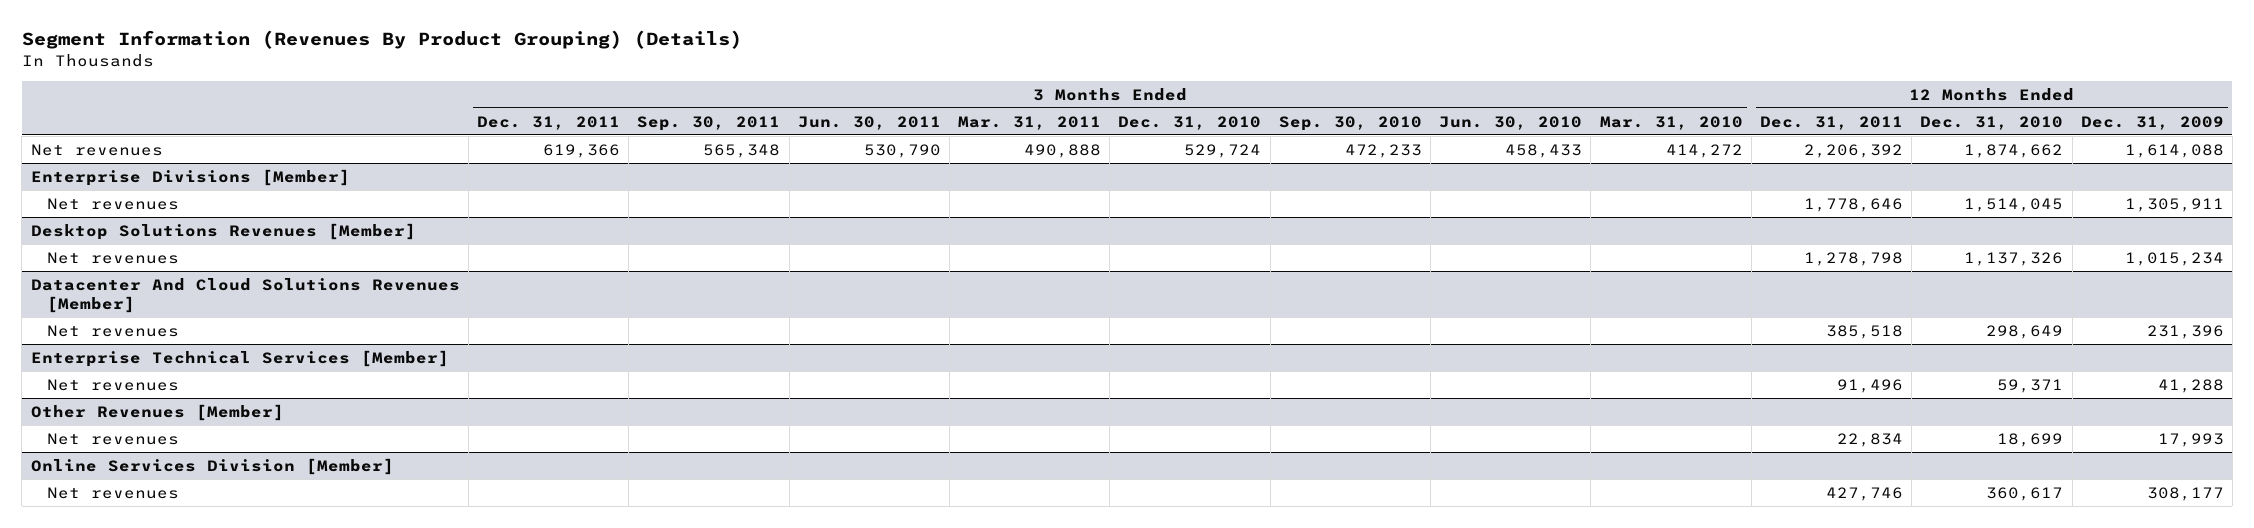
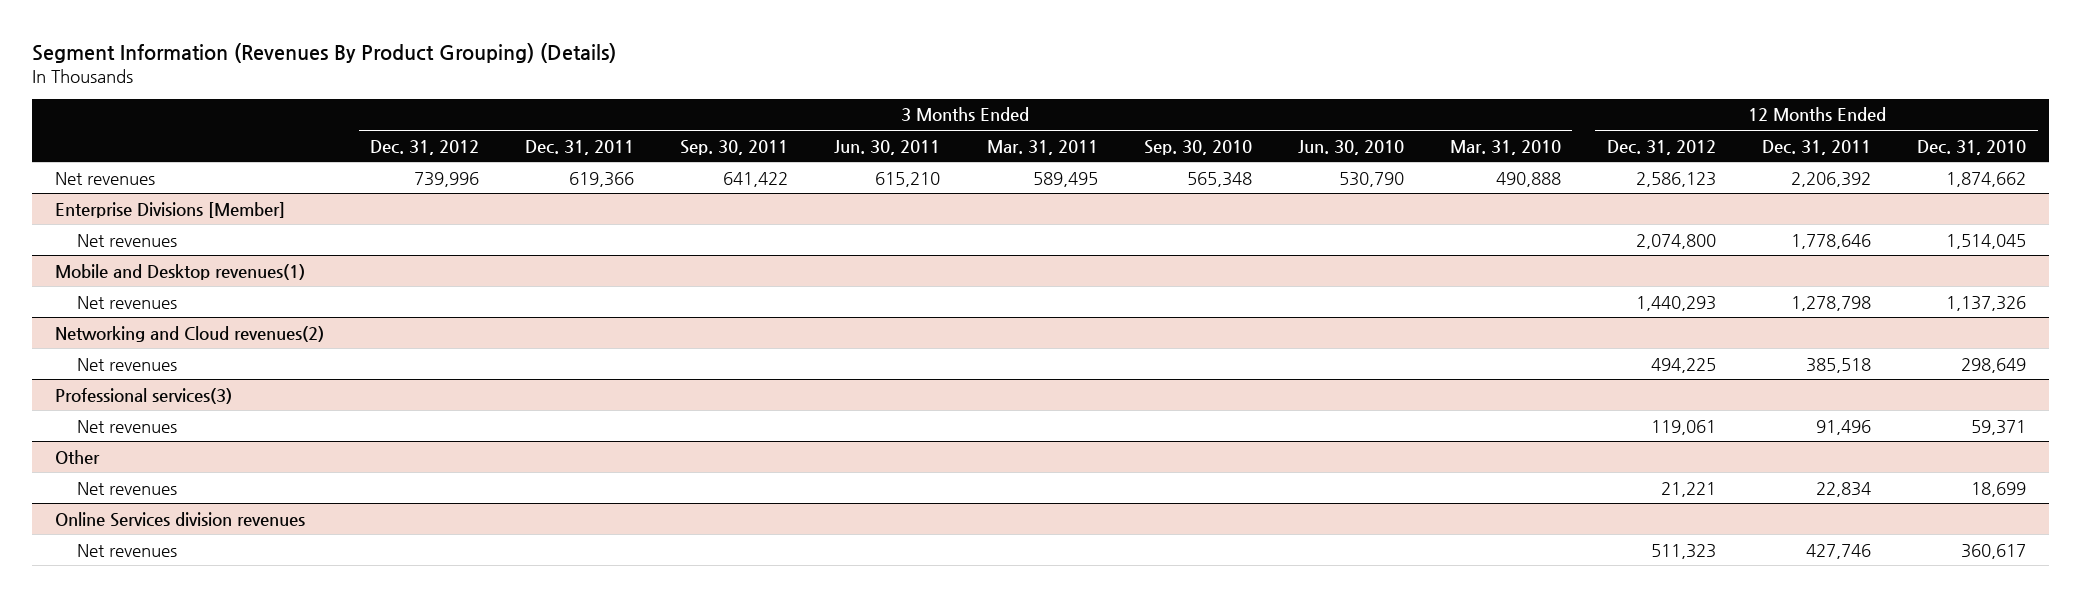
- | 3 Months Ended Dec. 31, 2011 | 3 Months Ended Sep. 30, 2011 | 3 Months Ended Jun. 30, 2011 | 3 Months Ended Mar. 31, 2011 | 3 Months Ended Dec. 31, 2010 | 3 Months Ended Sep. 30, 2010 | 3 Months Ended Jun. 30, 2010 | 3 Months Ended Mar. 31, 2010 | 12 Months Ended Dec. 31, 2011 | 12 Months Ended Dec. 31, 2010 | 12 Months Ended Dec. 31, 2009
+ | 3 Months Ended Dec. 31, 2012 | 3 Months Ended Dec. 31, 2011 | 3 Months Ended Sep. 30, 2011 | 3 Months Ended Jun. 30, 2011 | 3 Months Ended Mar. 31, 2011 | 3 Months Ended Sep. 30, 2010 | 3 Months Ended Jun. 30, 2010 | 3 Months Ended Mar. 31, 2010 | 12 Months Ended Dec. 31, 2012 | 12 Months Ended Dec. 31, 2011 | 12 Months Ended Dec. 31, 2010
- Net revenues | 619,366 | 565,348 | 530,790 | 490,888 | 529,724 | 472,233 | 458,433 | 414,272 | 2,206,392 | 1,874,662 | 1,614,088
+ Net revenues | 739,996 | 619,366 | 641,422 | 615,210 | 589,495 | 565,348 | 530,790 | 490,888 | 2,586,123 | 2,206,392 | 1,874,662
- Desktop Solutions Revenues [Member]
+ Mobile and Desktop revenues(1)
- Datacenter And Cloud Solutions Revenues [Member]
+ Networking and Cloud revenues(2)
- Enterprise Technical Services [Member]
+ Professional services(3)
- Other Revenues [Member]
+ Other
- Online Services Division [Member]
+ Online Services division revenues

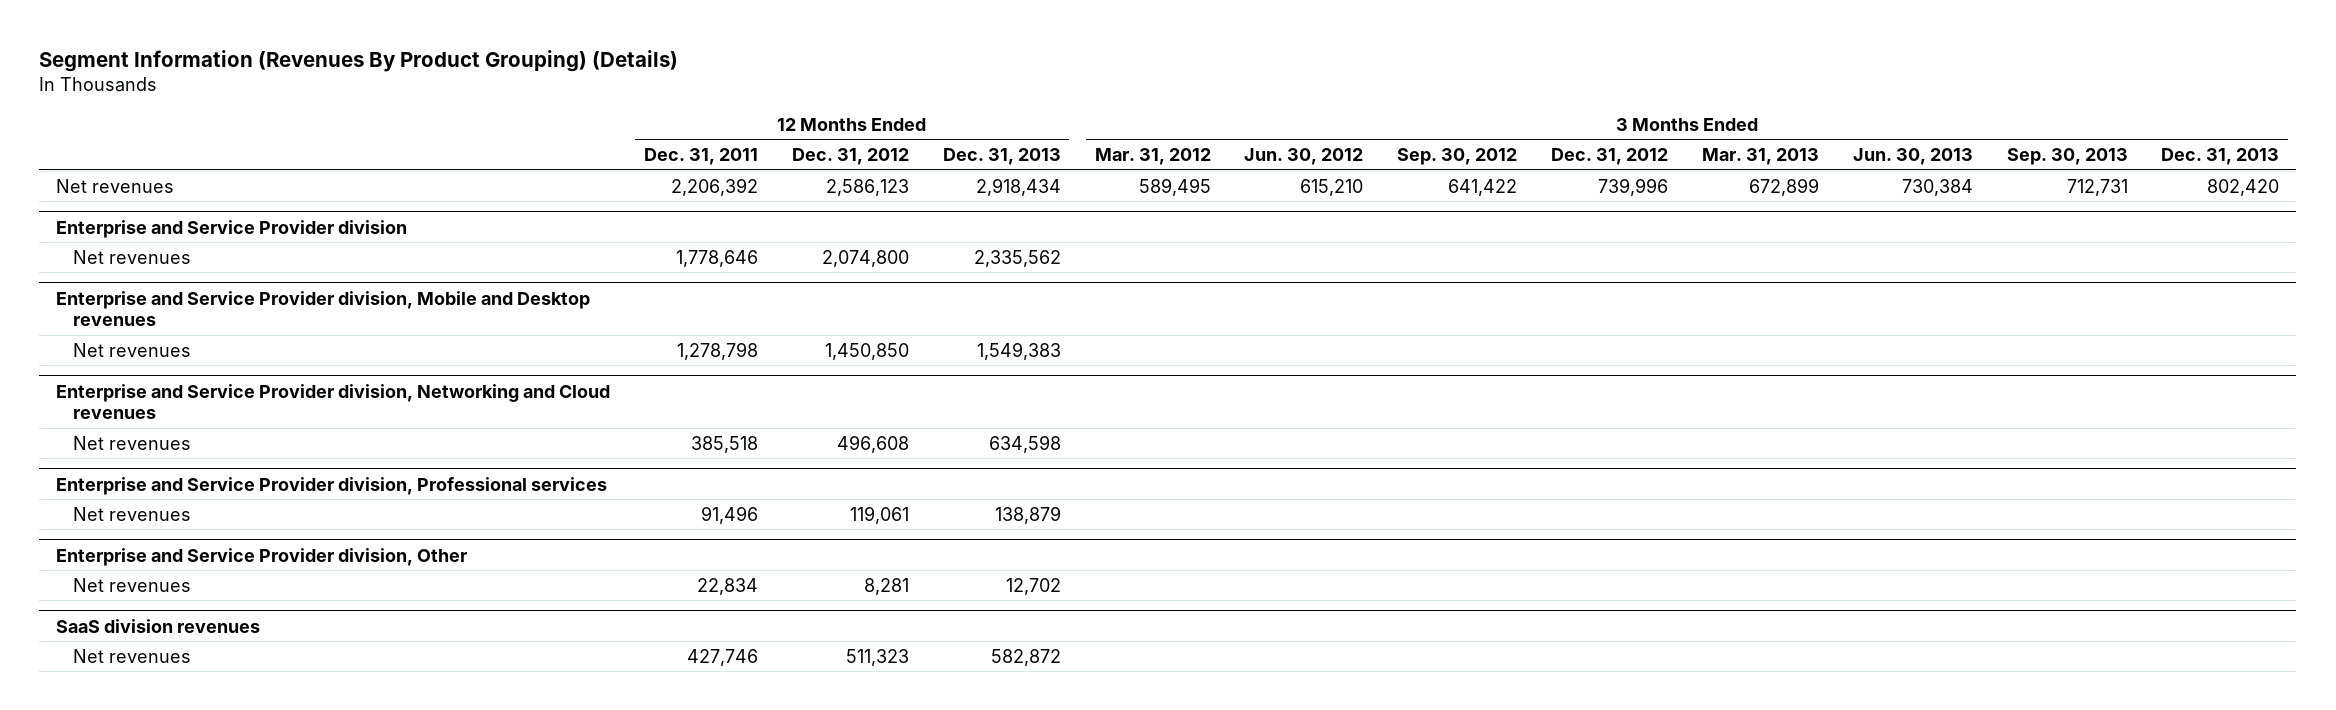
- | 3 Months Ended Dec. 31, 2012 | 3 Months Ended Dec. 31, 2011 | 3 Months Ended Sep. 30, 2011 | 3 Months Ended Jun. 30, 2011 | 3 Months Ended Mar. 31, 2011 | 3 Months Ended Sep. 30, 2010 | 3 Months Ended Jun. 30, 2010 | 3 Months Ended Mar. 31, 2010 | 12 Months Ended Dec. 31, 2012 | 12 Months Ended Dec. 31, 2011 | 12 Months Ended Dec. 31, 2010
+ | 12 Months Ended Dec. 31, 2011 | 12 Months Ended Dec. 31, 2012 | 12 Months Ended Dec. 31, 2013 | 3 Months Ended Mar. 31, 2012 | 3 Months Ended Jun. 30, 2012 | 3 Months Ended Sep. 30, 2012 | 3 Months Ended Dec. 31, 2012 | 3 Months Ended Mar. 31, 2013 | 3 Months Ended Jun. 30, 2013 | 3 Months Ended Sep. 30, 2013 | 3 Months Ended Dec. 31, 2013
- Enterprise Divisions [Member]
+ Enterprise and Service Provider division
- Mobile and Desktop revenues(1)
- Net revenues | | | | | | | | | 1,440,293 | 1,278,798 | 1,137,326
- Networking and Cloud revenues(2)
- Net revenues | | | | | | | | | 494,225 | 385,518 | 298,649
- Professional services(3)
+ Enterprise and Service Provider division, Mobile and Desktop revenues
+ Net revenues | 1,278,798 | 1,450,850 | 1,549,383 | | | | | | | |
+ Enterprise and Service Provider division, Networking and Cloud revenues
+ Net revenues | 385,518 | 496,608 | 634,598 | | | | | | | |
+ Enterprise and Service Provider division, Professional services
- Other
- Net revenues | | | | | | | | | 21,221 | 22,834 | 18,699
- Online Services division revenues
+ Enterprise and Service Provider division, Other
+ Net revenues | 22,834 | 8,281 | 12,702 | | | | | | | |
+ SaaS division revenues

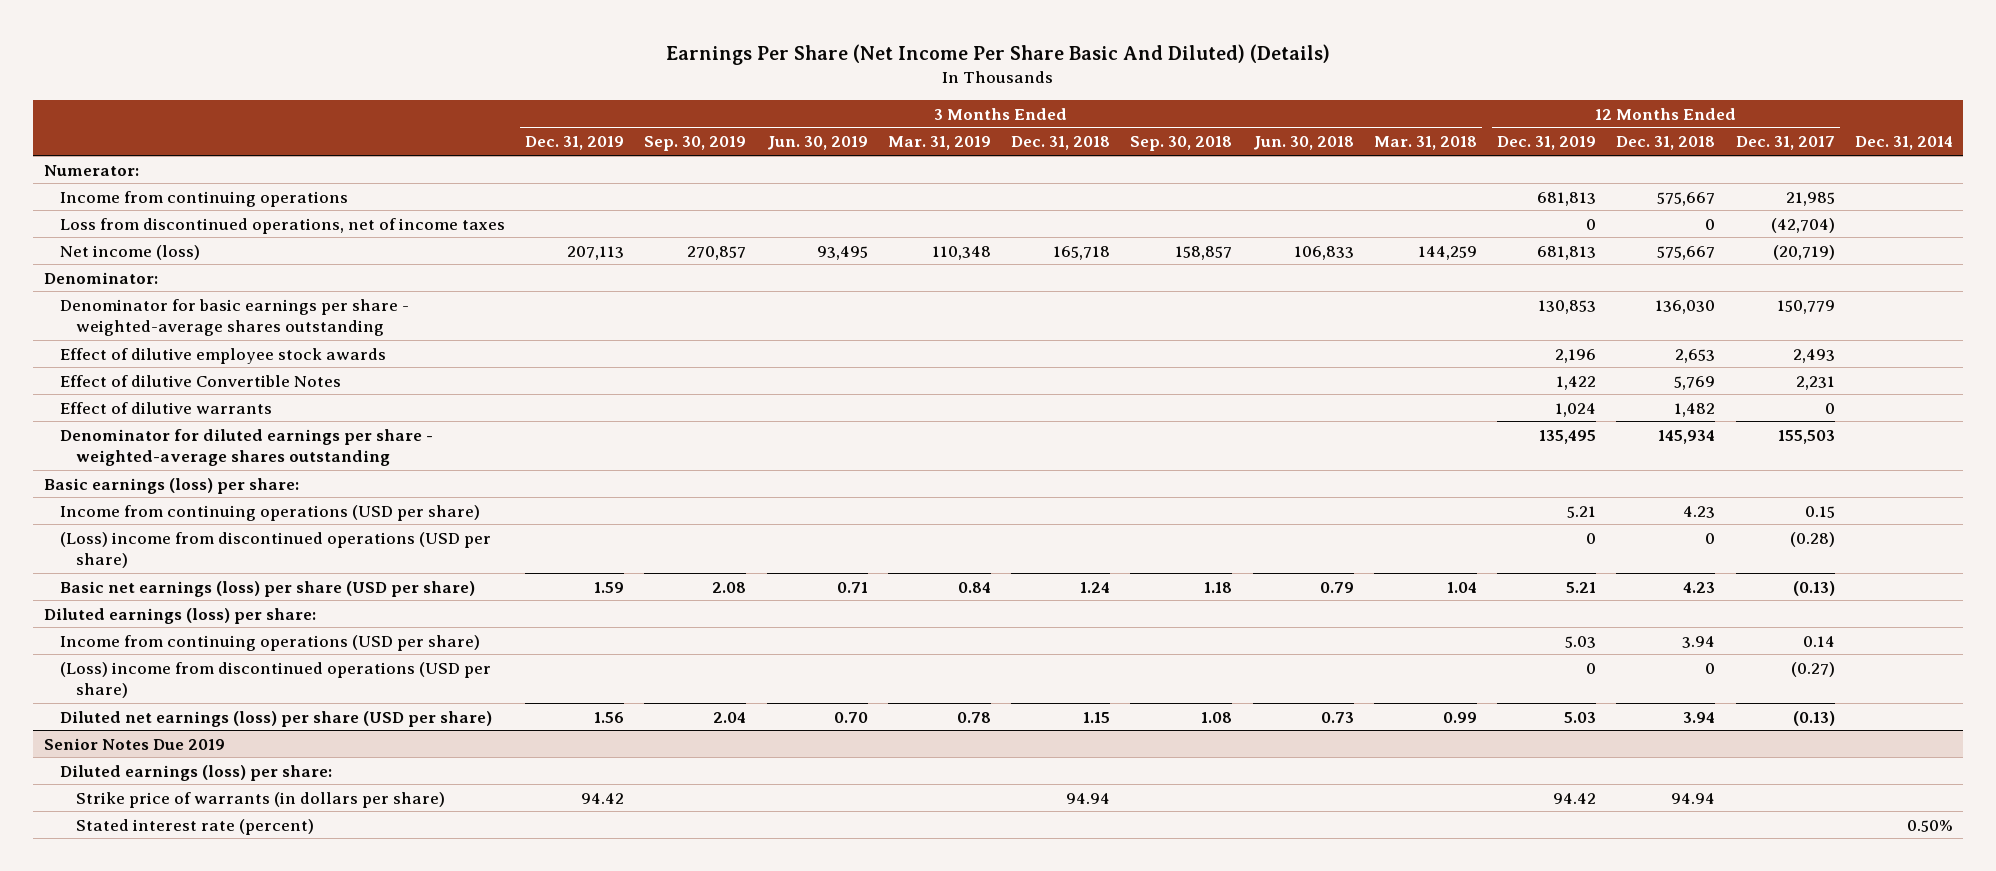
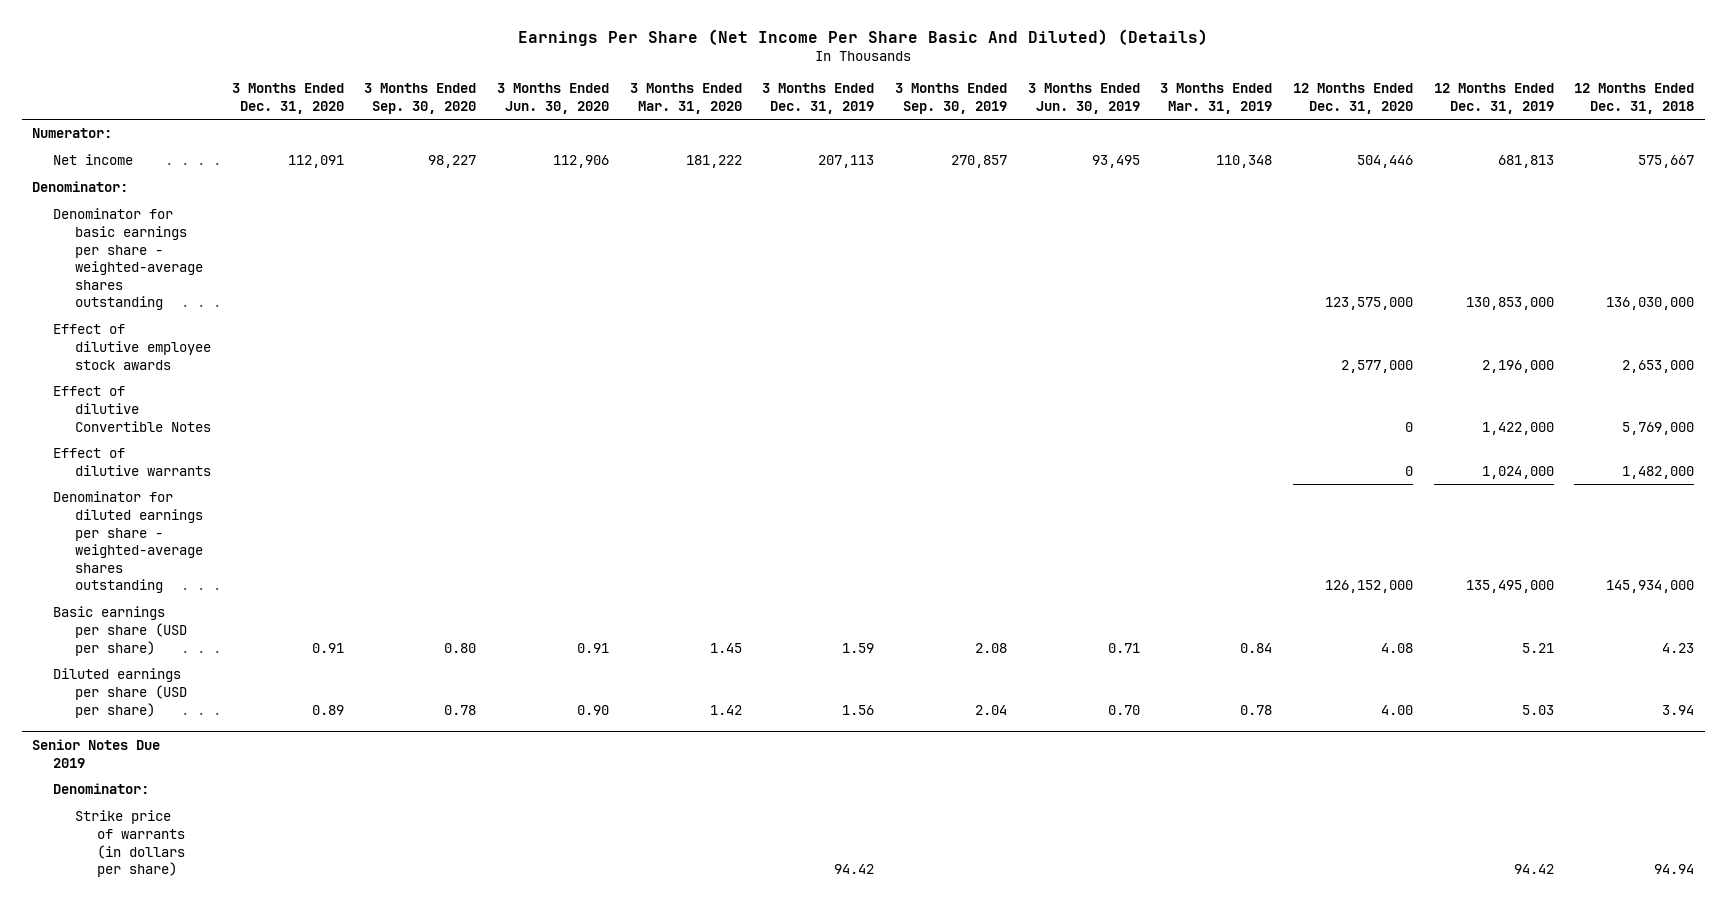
- | 3 Months Ended Dec. 31, 2019 | 3 Months Ended Sep. 30, 2019 | 3 Months Ended Jun. 30, 2019 | 3 Months Ended Mar. 31, 2019 | 3 Months Ended Dec. 31, 2018 | 3 Months Ended Sep. 30, 2018 | 3 Months Ended Jun. 30, 2018 | 3 Months Ended Mar. 31, 2018 | 12 Months Ended Dec. 31, 2019 | 12 Months Ended Dec. 31, 2018 | 12 Months Ended Dec. 31, 2017 | Dec. 31, 2014
+ | 3 Months Ended Dec. 31, 2020 | 3 Months Ended Sep. 30, 2020 | 3 Months Ended Jun. 30, 2020 | 3 Months Ended Mar. 31, 2020 | 3 Months Ended Dec. 31, 2019 | 3 Months Ended Sep. 30, 2019 | 3 Months Ended Jun. 30, 2019 | 3 Months Ended Mar. 31, 2019 | 12 Months Ended Dec. 31, 2020 | 12 Months Ended Dec. 31, 2019 | 12 Months Ended Dec. 31, 2018
- Income from continuing operations | | | | | | | | | 681,813 | 575,667 | 21,985 |
- Loss from discontinued operations, net of income taxes | | | | | | | | | 0 | 0 | (42,704) |
- Net income (loss) | 207,113 | 270,857 | 93,495 | 110,348 | 165,718 | 158,857 | 106,833 | 144,259 | 681,813 | 575,667 | (20,719) |
+ Net income | 112,091 | 98,227 | 112,906 | 181,222 | 207,113 | 270,857 | 93,495 | 110,348 | 504,446 | 681,813 | 575,667
- Denominator for basic earnings per share - weighted-average shares outstanding | | | | | | | | | 130,853 | 136,030 | 150,779 |
- Effect of dilutive employee stock awards | | | | | | | | | 2,196 | 2,653 | 2,493 |
- Effect of dilutive Convertible Notes | | | | | | | | | 1,422 | 5,769 | 2,231 |
- Effect of dilutive warrants | | | | | | | | | 1,024 | 1,482 | 0 |
- Denominator for diluted earnings per share - weighted-average shares outstanding | | | | | | | | | 135,495 | 145,934 | 155,503 |
- Basic earnings (loss) per share:
- Income from continuing operations (USD per share) | | | | | | | | | 5.21 | 4.23 | 0.15 |
- (Loss) income from discontinued operations (USD per share) | | | | | | | | | 0 | 0 | (0.28) |
- Basic net earnings (loss) per share (USD per share) | 1.59 | 2.08 | 0.71 | 0.84 | 1.24 | 1.18 | 0.79 | 1.04 | 5.21 | 4.23 | (0.13) |
- Diluted earnings (loss) per share:
- Income from continuing operations (USD per share) | | | | | | | | | 5.03 | 3.94 | 0.14 |
- (Loss) income from discontinued operations (USD per share) | | | | | | | | | 0 | 0 | (0.27) |
- Diluted net earnings (loss) per share (USD per share) | 1.56 | 2.04 | 0.70 | 0.78 | 1.15 | 1.08 | 0.73 | 0.99 | 5.03 | 3.94 | (0.13) |
+ Denominator for basic earnings per share - weighted-average shares outstanding | | | | | | | | | 123,575,000 | 130,853,000 | 136,030,000
+ Effect of dilutive employee stock awards | | | | | | | | | 2,577,000 | 2,196,000 | 2,653,000
+ Effect of dilutive Convertible Notes | | | | | | | | | 0 | 1,422,000 | 5,769,000
+ Effect of dilutive warrants | | | | | | | | | 0 | 1,024,000 | 1,482,000
+ Denominator for diluted earnings per share - weighted-average shares outstanding | | | | | | | | | 126,152,000 | 135,495,000 | 145,934,000
+ Basic earnings per share (USD per share) | 0.91 | 0.80 | 0.91 | 1.45 | 1.59 | 2.08 | 0.71 | 0.84 | 4.08 | 5.21 | 4.23
+ Diluted earnings per share (USD per share) | 0.89 | 0.78 | 0.90 | 1.42 | 1.56 | 2.04 | 0.70 | 0.78 | 4.00 | 5.03 | 3.94
@ Senior Notes Due 2019
- Diluted earnings (loss) per share:
+ Denominator:
- Stated interest rate (percent) | | | | | | | | | | | | 0.50%

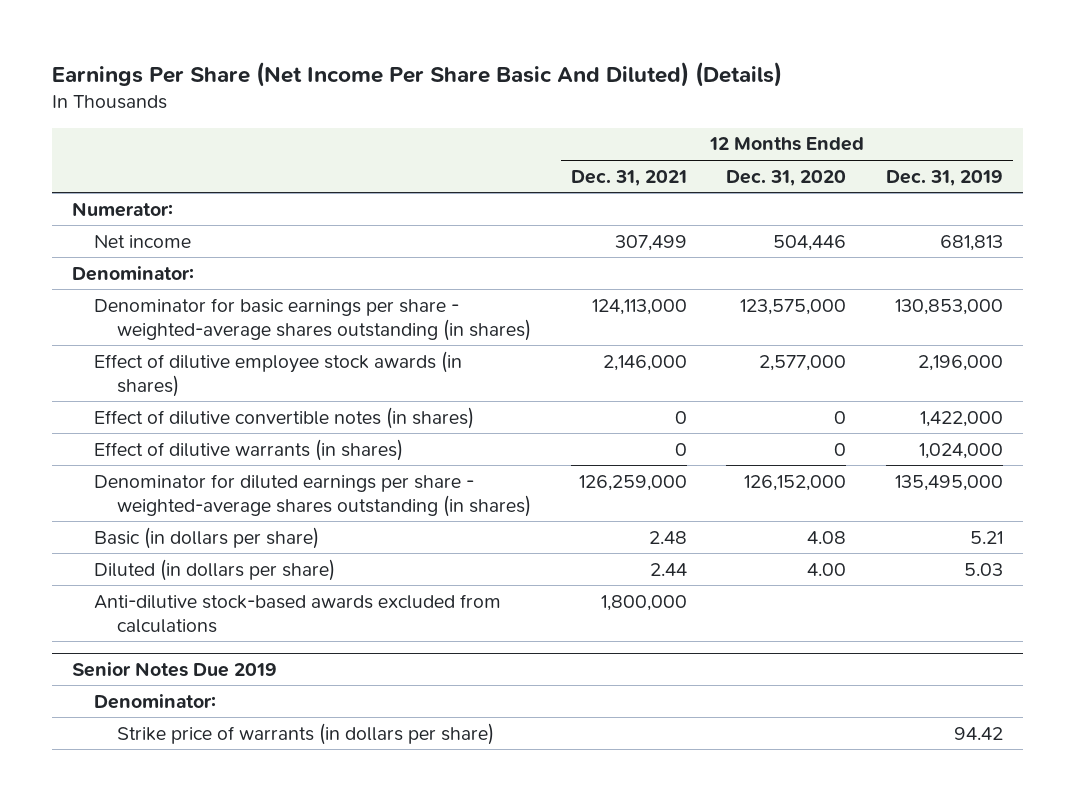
- | 3 Months Ended Dec. 31, 2020 | 3 Months Ended Sep. 30, 2020 | 3 Months Ended Jun. 30, 2020 | 3 Months Ended Mar. 31, 2020 | 3 Months Ended Dec. 31, 2019 | 3 Months Ended Sep. 30, 2019 | 3 Months Ended Jun. 30, 2019 | 3 Months Ended Mar. 31, 2019 | 12 Months Ended Dec. 31, 2020 | 12 Months Ended Dec. 31, 2019 | 12 Months Ended Dec. 31, 2018
+ | 12 Months Ended Dec. 31, 2021 | 12 Months Ended Dec. 31, 2020 | 12 Months Ended Dec. 31, 2019
- Denominator for basic earnings per share - weighted-average shares outstanding | | | | | | | | | 123,575,000 | 130,853,000 | 136,030,000
- Effect of dilutive employee stock awards | | | | | | | | | 2,577,000 | 2,196,000 | 2,653,000
- Effect of dilutive Convertible Notes | | | | | | | | | 0 | 1,422,000 | 5,769,000
- Effect of dilutive warrants | | | | | | | | | 0 | 1,024,000 | 1,482,000
- Denominator for diluted earnings per share - weighted-average shares outstanding | | | | | | | | | 126,152,000 | 135,495,000 | 145,934,000
- Basic earnings per share (USD per share) | 0.91 | 0.80 | 0.91 | 1.45 | 1.59 | 2.08 | 0.71 | 0.84 | 4.08 | 5.21 | 4.23
- Diluted earnings per share (USD per share) | 0.89 | 0.78 | 0.90 | 1.42 | 1.56 | 2.04 | 0.70 | 0.78 | 4.00 | 5.03 | 3.94
+ Denominator for basic earnings per share - weighted-average shares outstanding (in shares) | 124,113,000 | 123,575,000 | 130,853,000
+ Effect of dilutive employee stock awards (in shares) | 2,146,000 | 2,577,000 | 2,196,000
+ Effect of dilutive convertible notes (in shares) | 0 | 0 | 1,422,000
+ Effect of dilutive warrants (in shares) | 0 | 0 | 1,024,000
+ Denominator for diluted earnings per share - weighted-average shares outstanding (in shares) | 126,259,000 | 126,152,000 | 135,495,000
+ Basic (in dollars per share) | 2.48 | 4.08 | 5.21
+ Diluted (in dollars per share) | 2.44 | 4.00 | 5.03
+ Anti-dilutive stock-based awards excluded from calculations | 1,800,000 | |

